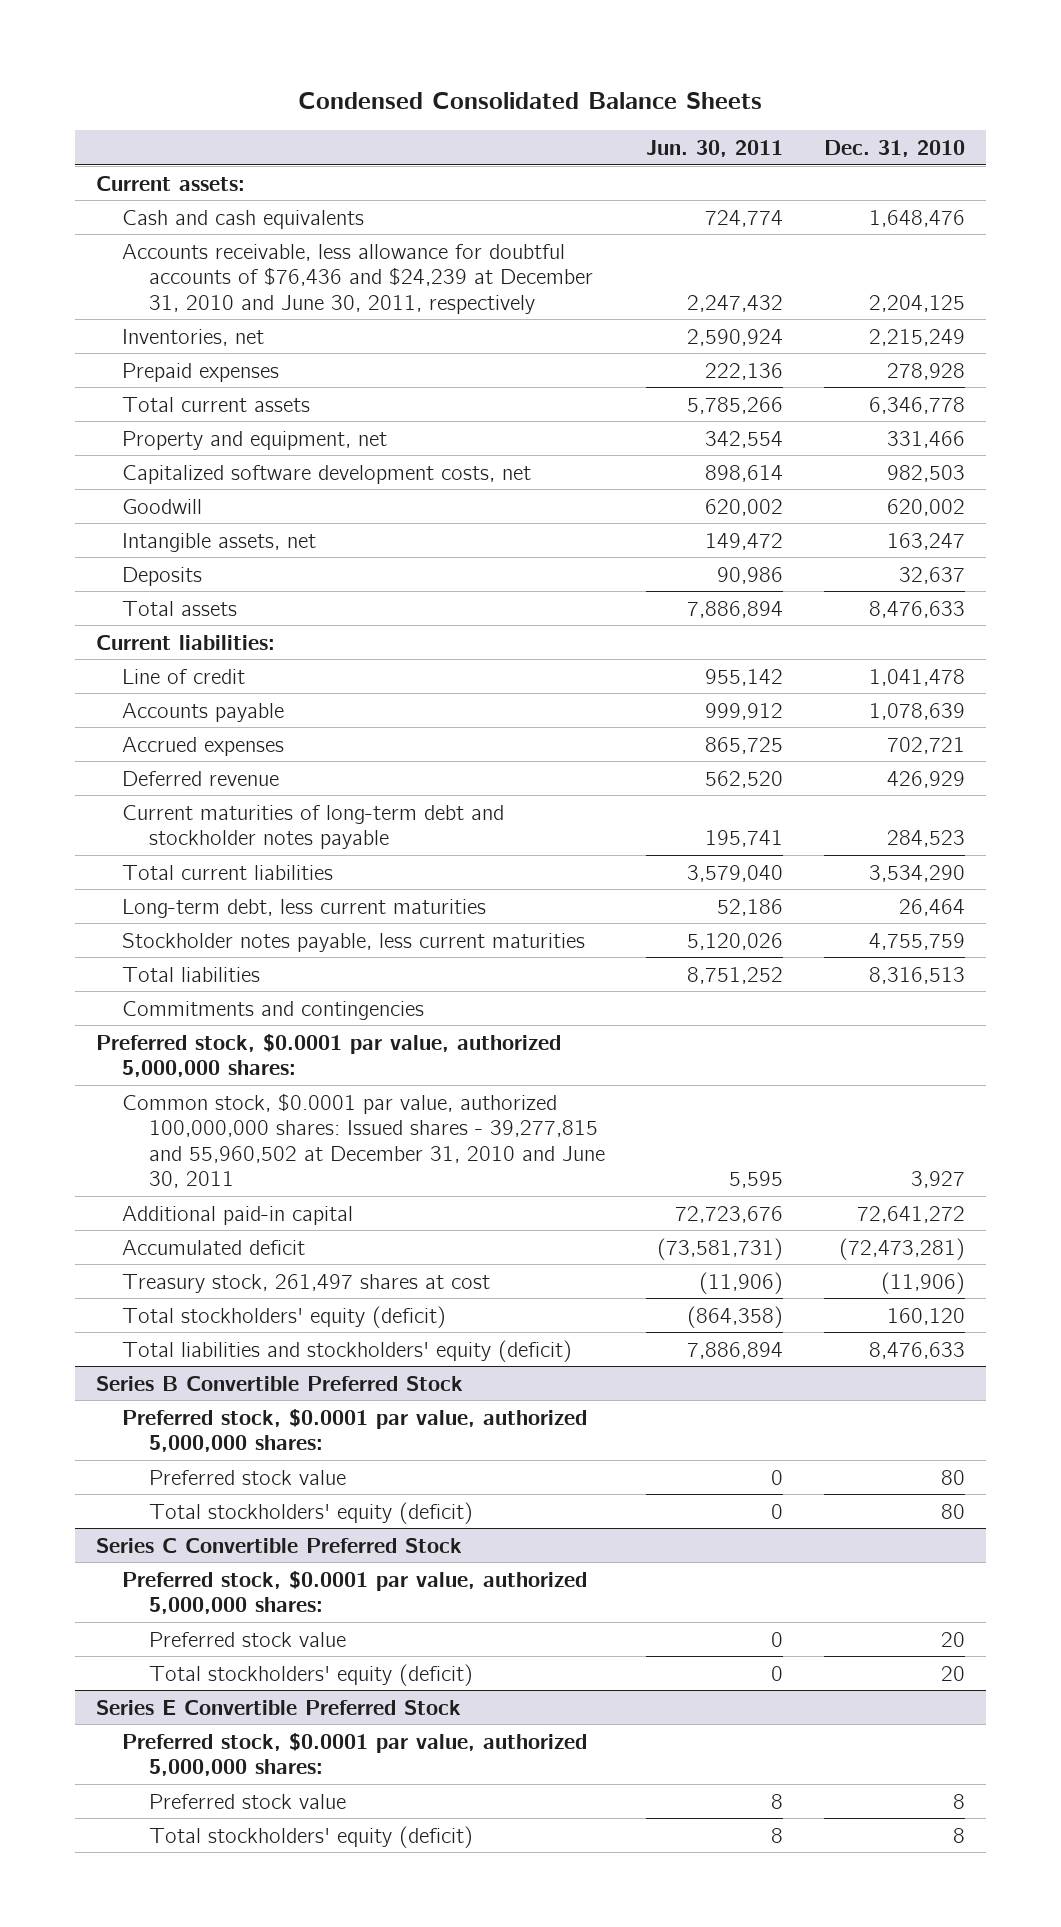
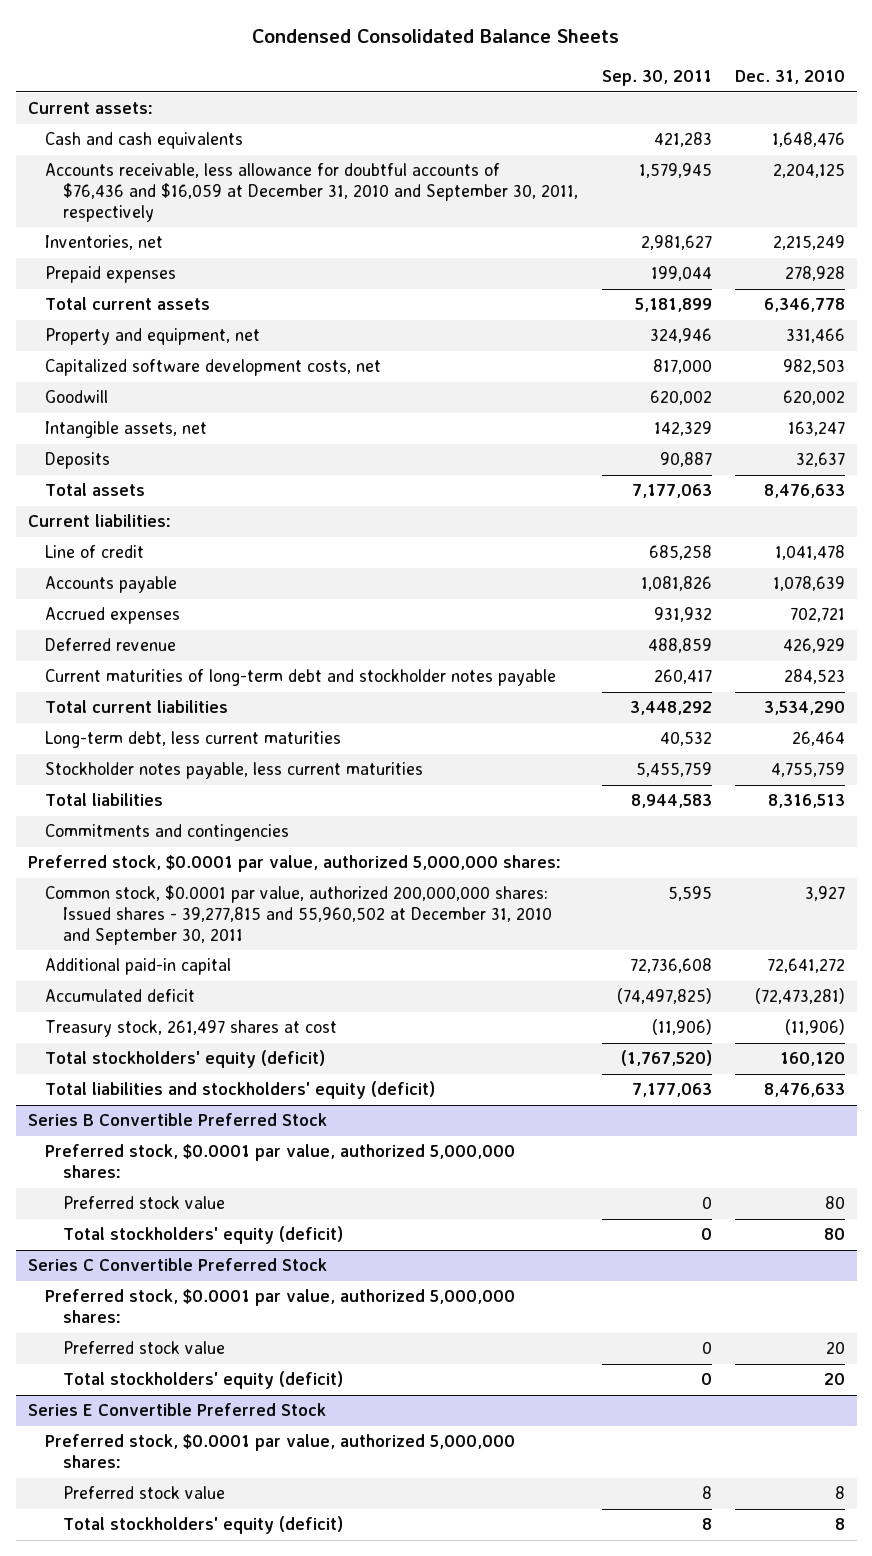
- | Jun. 30, 2011 | Dec. 31, 2010
+ | Sep. 30, 2011 | Dec. 31, 2010
- Accounts receivable, less allowance for doubtful accounts of $76,436 and $24,239 at December 31, 2010 and June 30, 2011, respectively | 2,247,432 | 2,204,125
+ Accounts receivable, less allowance for doubtful accounts of $76,436 and $16,059 at December 31, 2010 and September 30, 2011, respectively | 1,579,945 | 2,204,125
- Common stock, $0.0001 par value, authorized 100,000,000 shares: Issued shares - 39,277,815 and 55,960,502 at December 31, 2010 and June 30, 2011 | 5,595 | 3,927
+ Common stock, $0.0001 par value, authorized 200,000,000 shares: Issued shares - 39,277,815 and 55,960,502 at December 31, 2010 and September 30, 2011 | 5,595 | 3,927

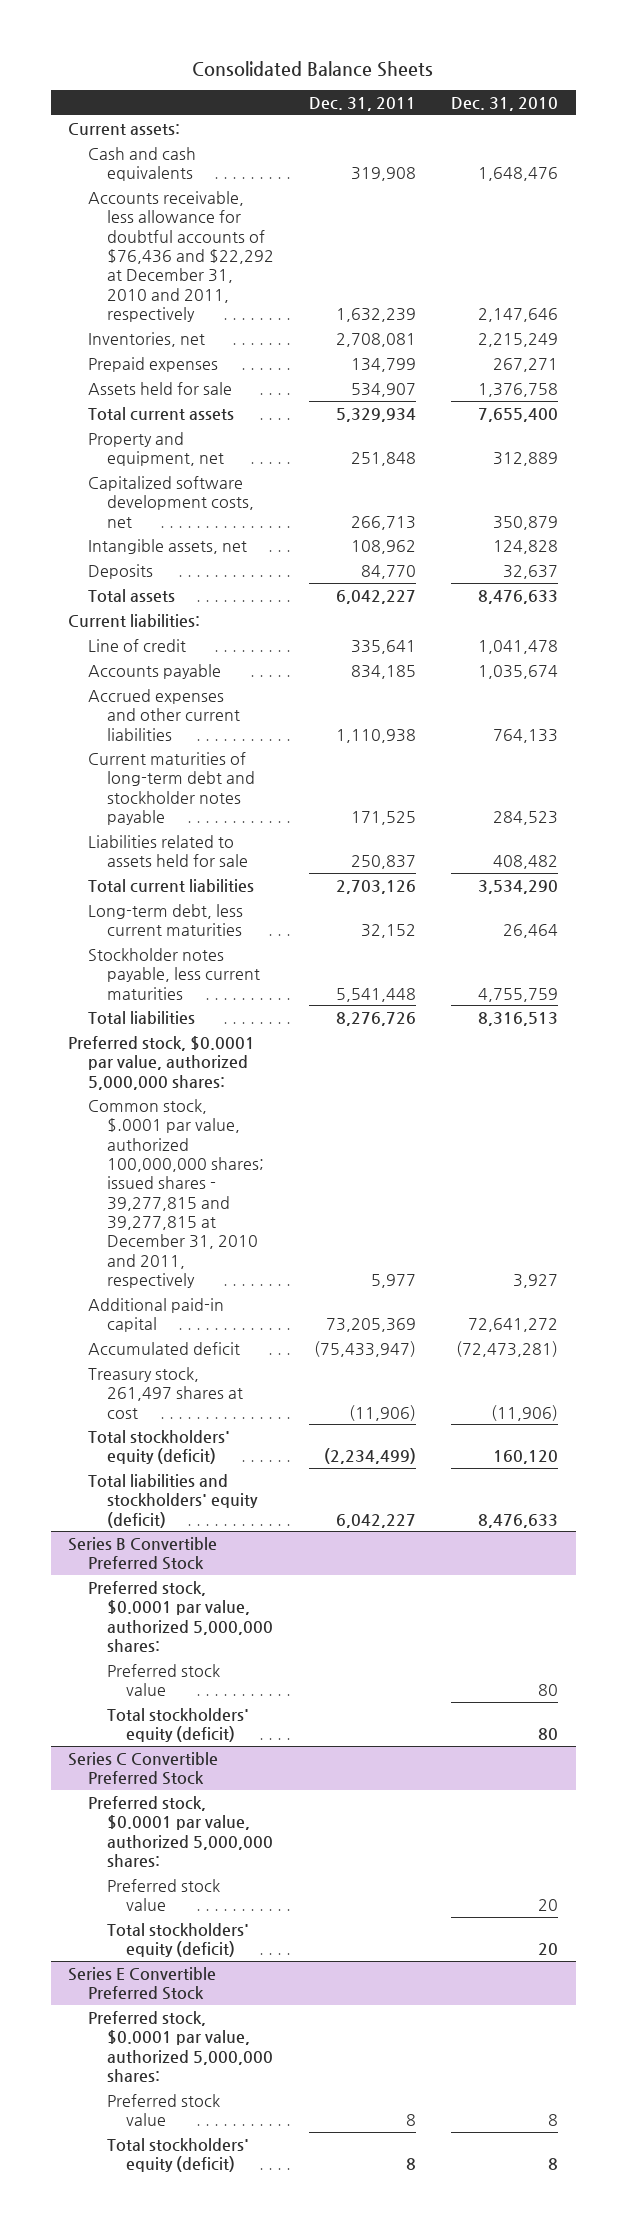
- Condensed Consolidated Balance Sheets
+ Consolidated Balance Sheets
- | Sep. 30, 2011 | Dec. 31, 2010
+ | Dec. 31, 2011 | Dec. 31, 2010
- Accounts receivable, less allowance for doubtful accounts of $76,436 and $16,059 at December 31, 2010 and September 30, 2011, respectively | 1,579,945 | 2,204,125
+ Accounts receivable, less allowance for doubtful accounts of $76,436 and $22,292 at December 31, 2010 and 2011, respectively | 1,632,239 | 2,147,646
- Prepaid expenses | 199,044 | 278,928
- Total current assets | 5,181,899 | 6,346,778
- Property and equipment, net | 324,946 | 331,466
- Capitalized software development costs, net | 817,000 | 982,503
- Goodwill | 620,002 | 620,002
- Intangible assets, net | 142,329 | 163,247
+ Prepaid expenses | 134,799 | 267,271
+ Assets held for sale | 534,907 | 1,376,758
+ Total current assets | 5,329,934 | 7,655,400
+ Property and equipment, net | 251,848 | 312,889
+ Capitalized software development costs, net | 266,713 | 350,879
+ Intangible assets, net | 108,962 | 124,828
- Accounts payable | 1,081,826 | 1,078,639
- Accrued expenses | 931,932 | 702,721
- Deferred revenue | 488,859 | 426,929
+ Accounts payable | 834,185 | 1,035,674
+ Accrued expenses and other current liabilities | 1,110,938 | 764,133
+ Liabilities related to assets held for sale | 250,837 | 408,482
- Commitments and contingencies
- Common stock, $0.0001 par value, authorized 200,000,000 shares: Issued shares - 39,277,815 and 55,960,502 at December 31, 2010 and September 30, 2011 | 5,595 | 3,927
+ Common stock, $.0001 par value, authorized 100,000,000 shares; issued shares - 39,277,815 and 39,277,815 at December 31, 2010 and 2011, respectively | 5,977 | 3,927

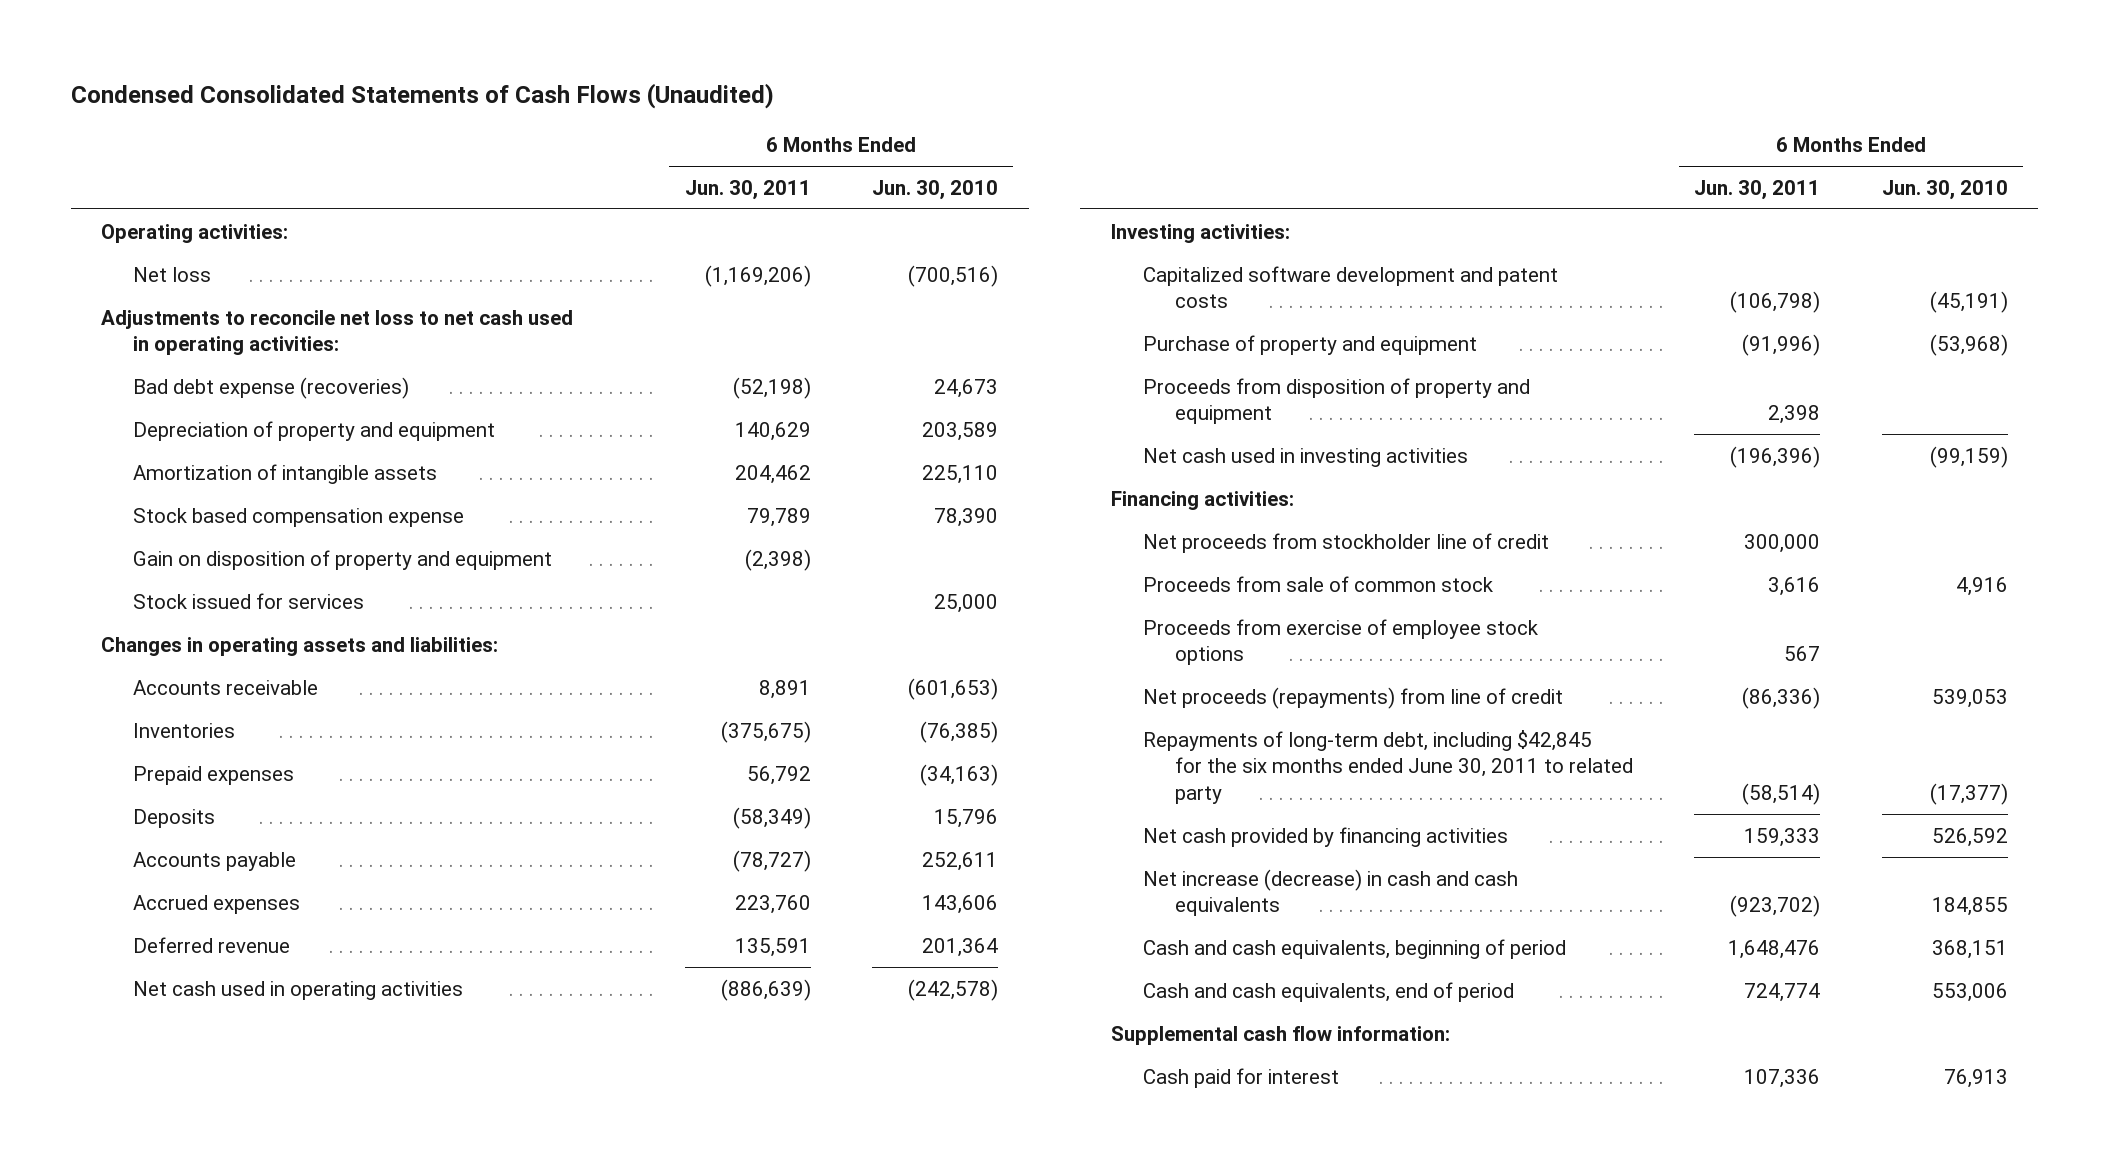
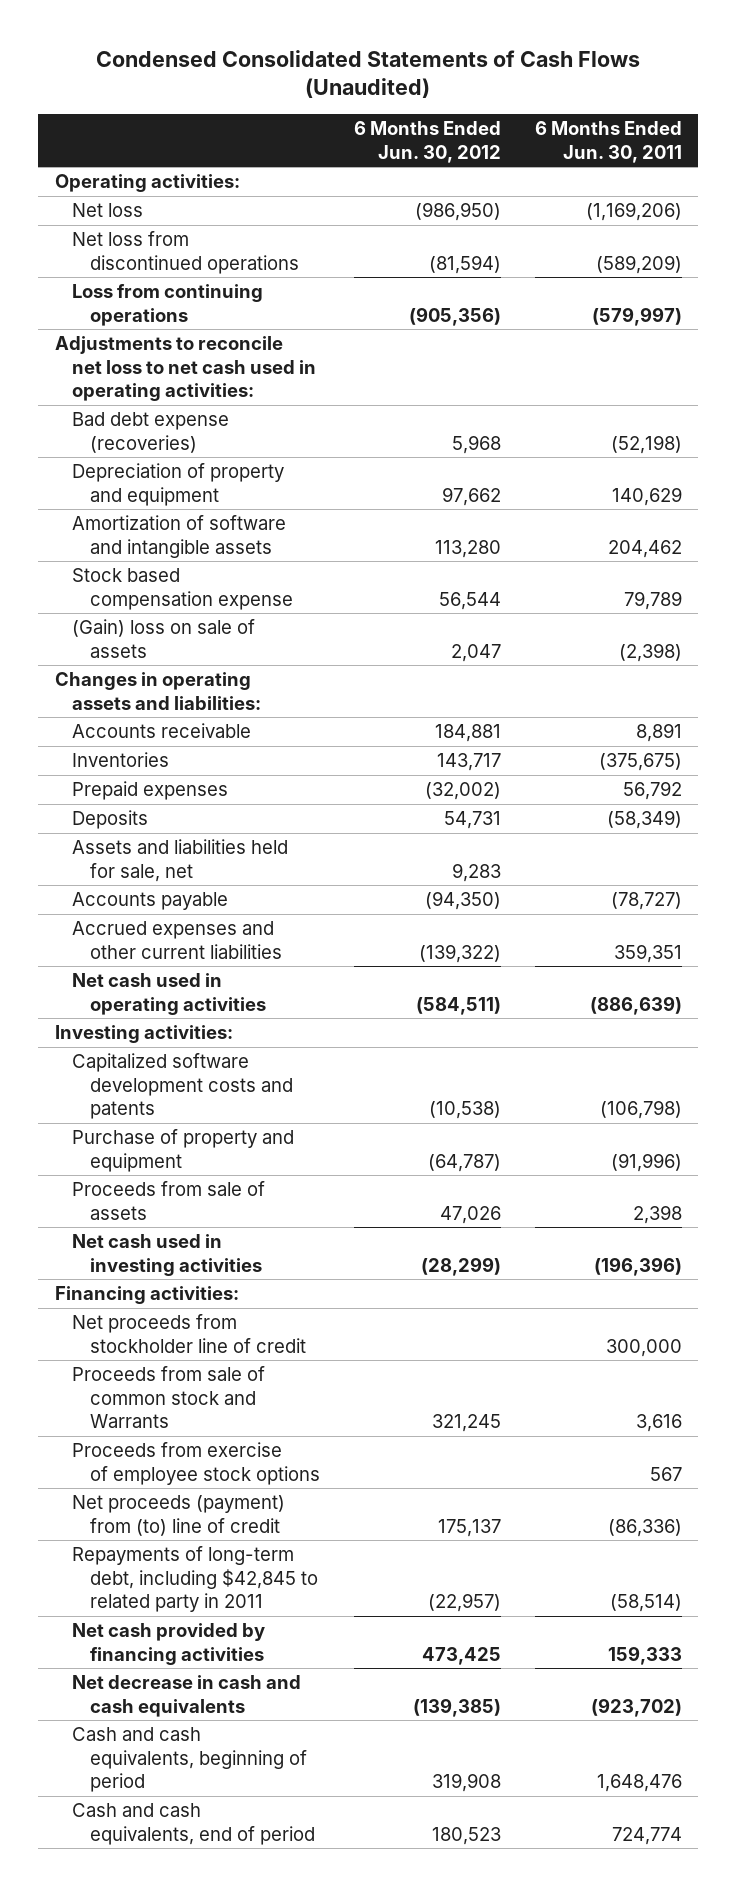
- | 6 Months Ended Jun. 30, 2011 | 6 Months Ended Jun. 30, 2010
+ | 6 Months Ended Jun. 30, 2012 | 6 Months Ended Jun. 30, 2011
+ Net loss from discontinued operations | (81,594) | (589,209)
+ Loss from continuing operations | (905,356) | (579,997)
- Amortization of intangible assets | 204,462 | 225,110
+ Amortization of software and intangible assets | 113,280 | 204,462
- Gain on disposition of property and equipment | (2,398) |
- Stock issued for services | | 25,000
+ (Gain) loss on sale of assets | 2,047 | (2,398)
+ Assets and liabilities held for sale, net | 9,283 |
- Accrued expenses | 223,760 | 143,606
- Deferred revenue | 135,591 | 201,364
+ Accrued expenses and other current liabilities | (139,322) | 359,351
- Capitalized software development and patent costs | (106,798) | (45,191)
+ Capitalized software development costs and patents | (10,538) | (106,798)
- Proceeds from disposition of property and equipment | 2,398 |
+ Proceeds from sale of assets | 47,026 | 2,398
- Proceeds from sale of common stock | 3,616 | 4,916
+ Proceeds from sale of common stock and Warrants | 321,245 | 3,616
- Net proceeds (repayments) from line of credit | (86,336) | 539,053
- Repayments of long-term debt, including $42,845 for the six months ended June 30, 2011 to related party | (58,514) | (17,377)
+ Net proceeds (payment) from (to) line of credit | 175,137 | (86,336)
+ Repayments of long-term debt, including $42,845 to related party in 2011 | (22,957) | (58,514)
- Net increase (decrease) in cash and cash equivalents | (923,702) | 184,855
+ Net decrease in cash and cash equivalents | (139,385) | (923,702)
- Supplemental cash flow information:
- Cash paid for interest | 107,336 | 76,913

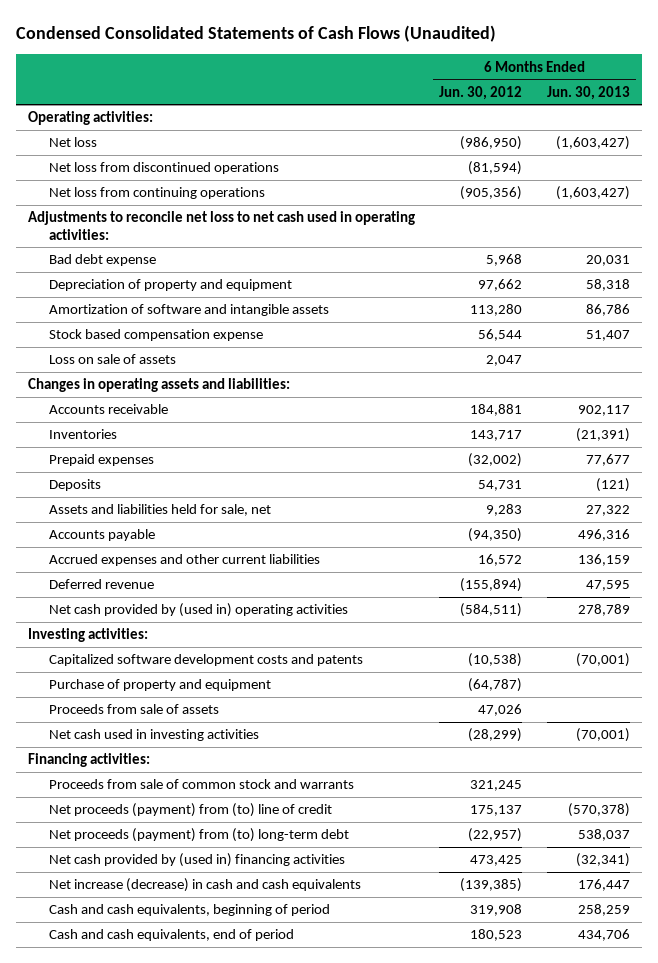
- | 6 Months Ended Jun. 30, 2012 | 6 Months Ended Jun. 30, 2011
+ | 6 Months Ended Jun. 30, 2012 | 6 Months Ended Jun. 30, 2013
- Loss from continuing operations | (905,356) | (579,997)
+ Net loss from continuing operations | (905,356) | (1,603,427)
- Bad debt expense (recoveries) | 5,968 | (52,198)
+ Bad debt expense | 5,968 | 20,031
- (Gain) loss on sale of assets | 2,047 | (2,398)
+ Loss on sale of assets | 2,047 |
- Accrued expenses and other current liabilities | (139,322) | 359,351
- Net cash used in operating activities | (584,511) | (886,639)
+ Accrued expenses and other current liabilities | 16,572 | 136,159
+ Deferred revenue | (155,894) | 47,595
+ Net cash provided by (used in) operating activities | (584,511) | 278,789
- Net proceeds from stockholder line of credit | | 300,000
- Proceeds from sale of common stock and Warrants | 321,245 | 3,616
- Proceeds from exercise of employee stock options | | 567
+ Proceeds from sale of common stock and warrants | 321,245 |
- Repayments of long-term debt, including $42,845 to related party in 2011 | (22,957) | (58,514)
- Net cash provided by financing activities | 473,425 | 159,333
- Net decrease in cash and cash equivalents | (139,385) | (923,702)
+ Net proceeds (payment) from (to) long-term debt | (22,957) | 538,037
+ Net cash provided by (used in) financing activities | 473,425 | (32,341)
+ Net increase (decrease) in cash and cash equivalents | (139,385) | 176,447

